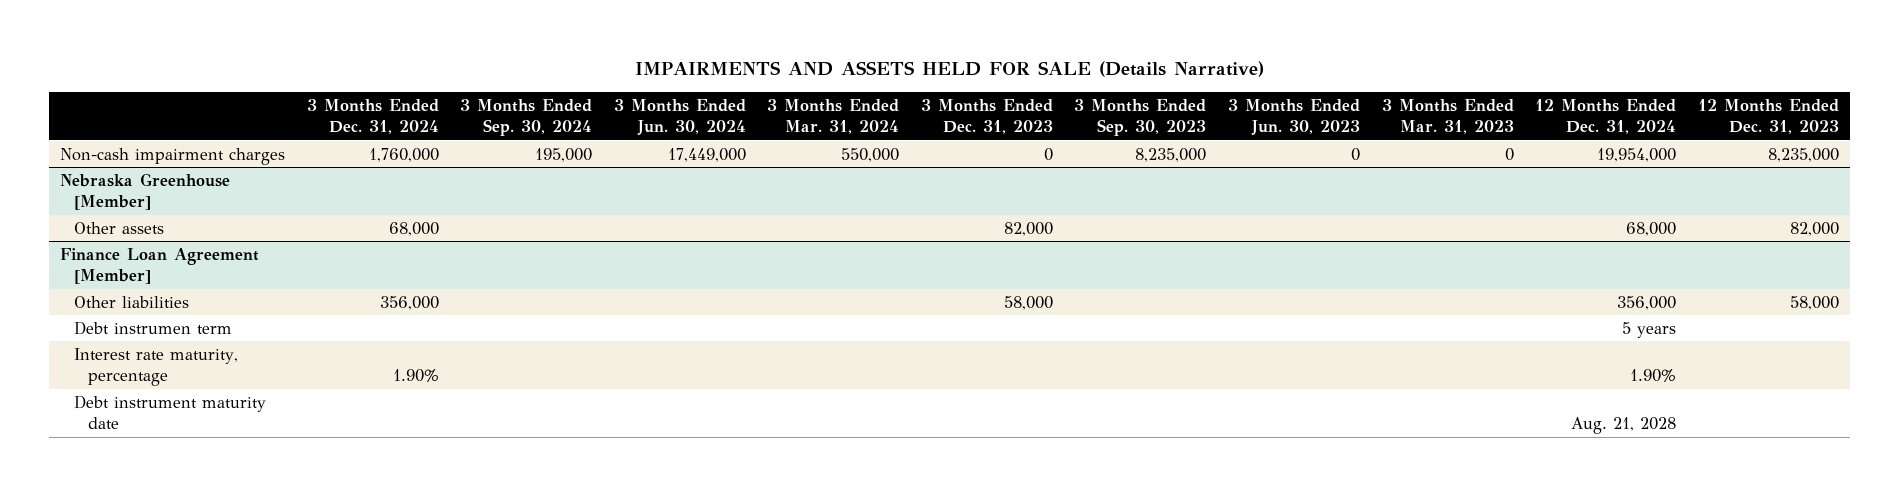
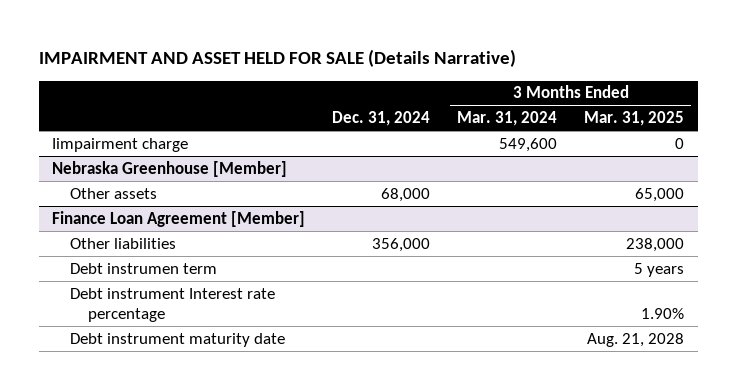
- IMPAIRMENTS AND ASSETS HELD FOR SALE (Details Narrative)
+ IMPAIRMENT AND ASSET HELD FOR SALE (Details Narrative)
- | 3 Months Ended Dec. 31, 2024 | 3 Months Ended Sep. 30, 2024 | 3 Months Ended Jun. 30, 2024 | 3 Months Ended Mar. 31, 2024 | 3 Months Ended Dec. 31, 2023 | 3 Months Ended Sep. 30, 2023 | 3 Months Ended Jun. 30, 2023 | 3 Months Ended Mar. 31, 2023 | 12 Months Ended Dec. 31, 2024 | 12 Months Ended Dec. 31, 2023
+ | Dec. 31, 2024 | 3 Months Ended Mar. 31, 2024 | 3 Months Ended Mar. 31, 2025
- Non-cash impairment charges | 1,760,000 | 195,000 | 17,449,000 | 550,000 | 0 | 8,235,000 | 0 | 0 | 19,954,000 | 8,235,000
+ Iimpairment charge | | 549,600 | 0
@ Finance Loan Agreement [Member]
- Interest rate maturity, percentage | 1.90% | | | | | | | | 1.90% |
+ Debt instrument Interest rate percentage | | | 1.90%

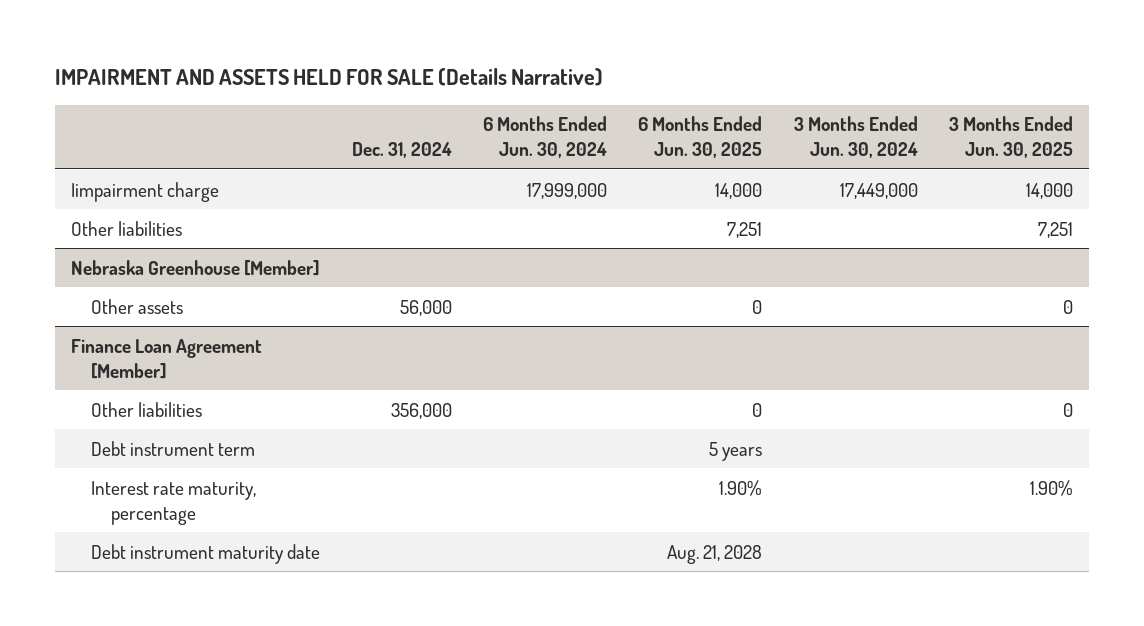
- IMPAIRMENT AND ASSET HELD FOR SALE (Details Narrative)
+ IMPAIRMENT AND ASSETS HELD FOR SALE (Details Narrative)
- | Dec. 31, 2024 | 3 Months Ended Mar. 31, 2024 | 3 Months Ended Mar. 31, 2025
+ | Dec. 31, 2024 | 6 Months Ended Jun. 30, 2024 | 6 Months Ended Jun. 30, 2025 | 3 Months Ended Jun. 30, 2024 | 3 Months Ended Jun. 30, 2025
+ Other liabilities | | | 7,251 | | 7,251
@ Nebraska Greenhouse [Member]
- Other assets | 68,000 | | 65,000
+ Other assets | 56,000 | | 0 | | 0
@ Finance Loan Agreement [Member]
- Debt instrumen term | | | 5 years
- Debt instrument Interest rate percentage | | | 1.90%
+ Debt instrument term | | | 5 years | |
+ Interest rate maturity, percentage | | | 1.90% | | 1.90%

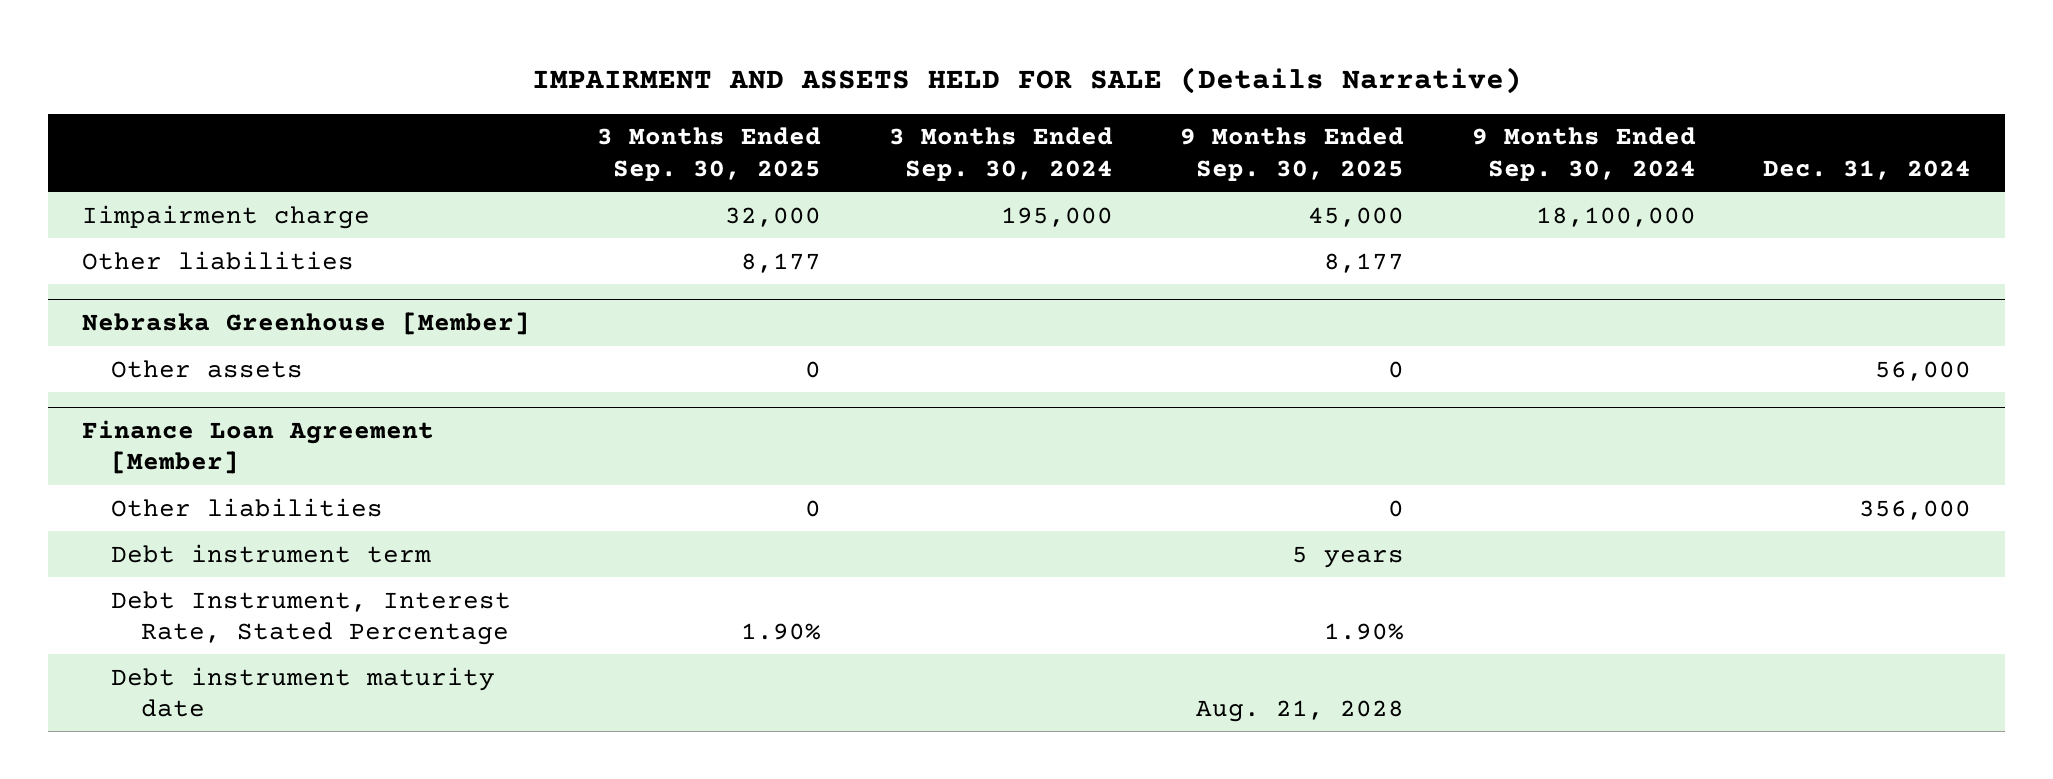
- | Dec. 31, 2024 | 6 Months Ended Jun. 30, 2024 | 6 Months Ended Jun. 30, 2025 | 3 Months Ended Jun. 30, 2024 | 3 Months Ended Jun. 30, 2025
+ | 3 Months Ended Sep. 30, 2025 | 3 Months Ended Sep. 30, 2024 | 9 Months Ended Sep. 30, 2025 | 9 Months Ended Sep. 30, 2024 | Dec. 31, 2024
@ Finance Loan Agreement [Member]
- Interest rate maturity, percentage | | | 1.90% | | 1.90%
+ Debt Instrument, Interest Rate, Stated Percentage | 1.90% | | 1.90% | |

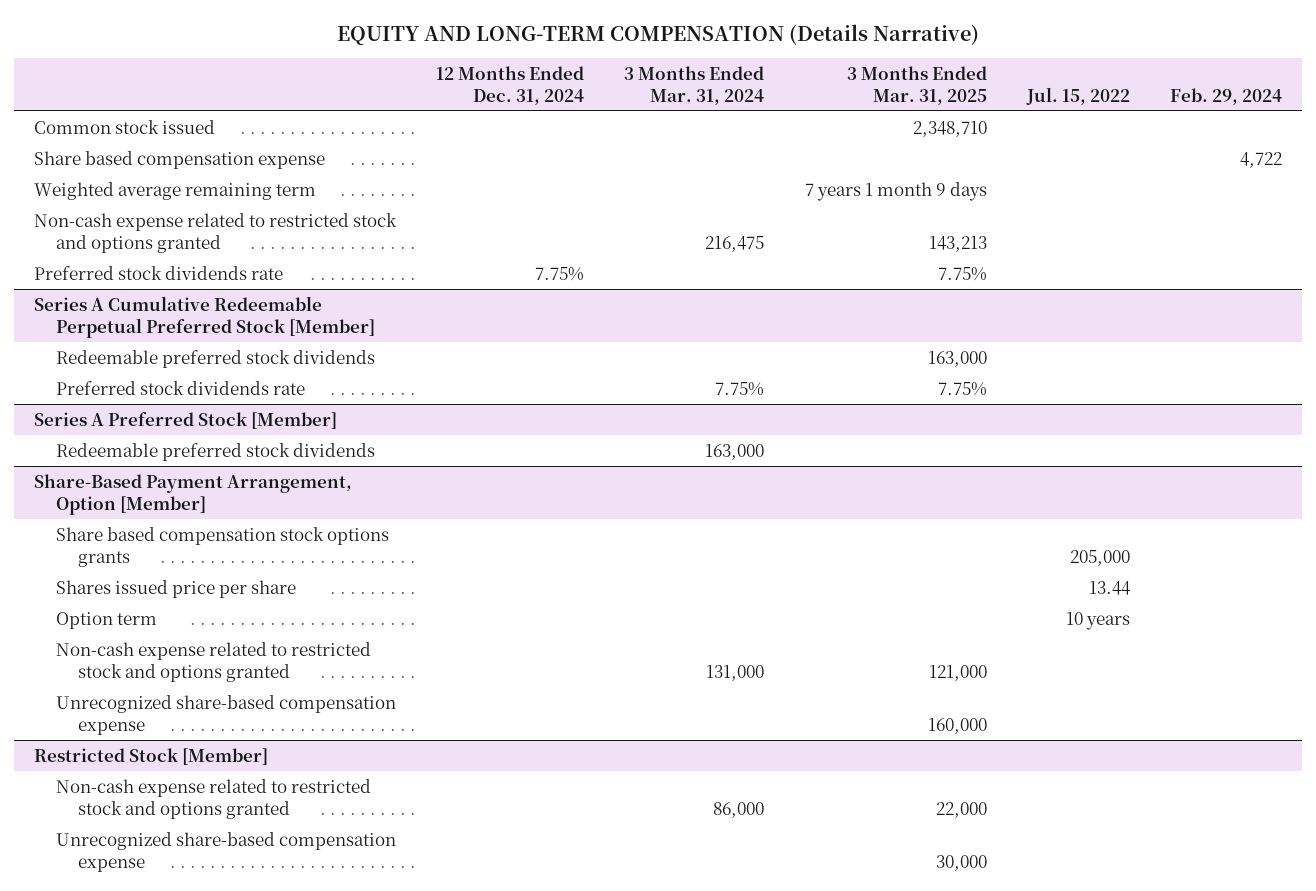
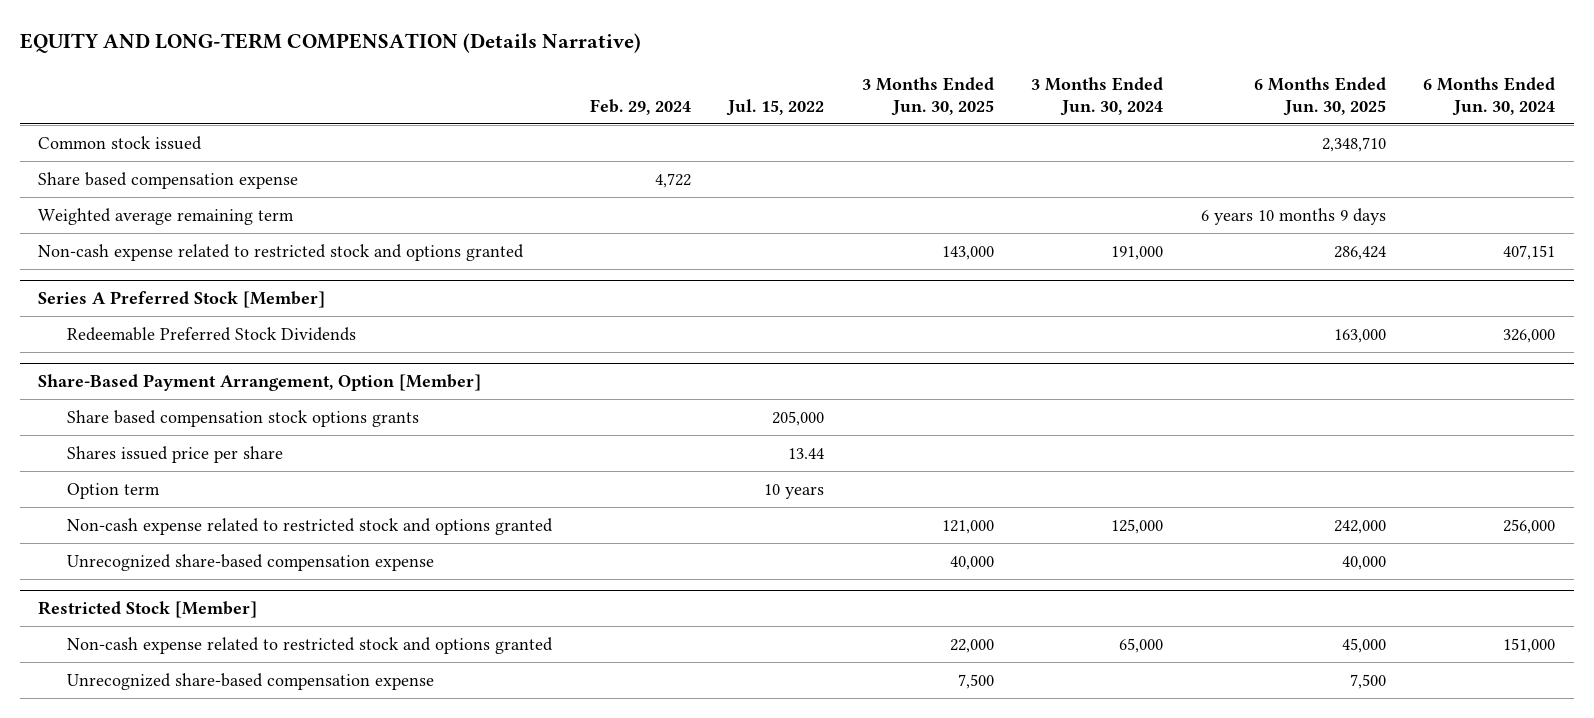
- | 12 Months Ended Dec. 31, 2024 | 3 Months Ended Mar. 31, 2024 | 3 Months Ended Mar. 31, 2025 | Jul. 15, 2022 | Feb. 29, 2024
+ | Feb. 29, 2024 | Jul. 15, 2022 | 3 Months Ended Jun. 30, 2025 | 3 Months Ended Jun. 30, 2024 | 6 Months Ended Jun. 30, 2025 | 6 Months Ended Jun. 30, 2024
- Preferred stock dividends rate | 7.75% | | 7.75% | |
- Series A Cumulative Redeemable Perpetual Preferred Stock [Member]
- Redeemable preferred stock dividends | | | 163,000 | |
- Preferred stock dividends rate | | 7.75% | 7.75% | |
@ Series A Preferred Stock [Member]
- Redeemable preferred stock dividends | | 163,000 | | |
+ Redeemable Preferred Stock Dividends | | | | | 163,000 | 326,000

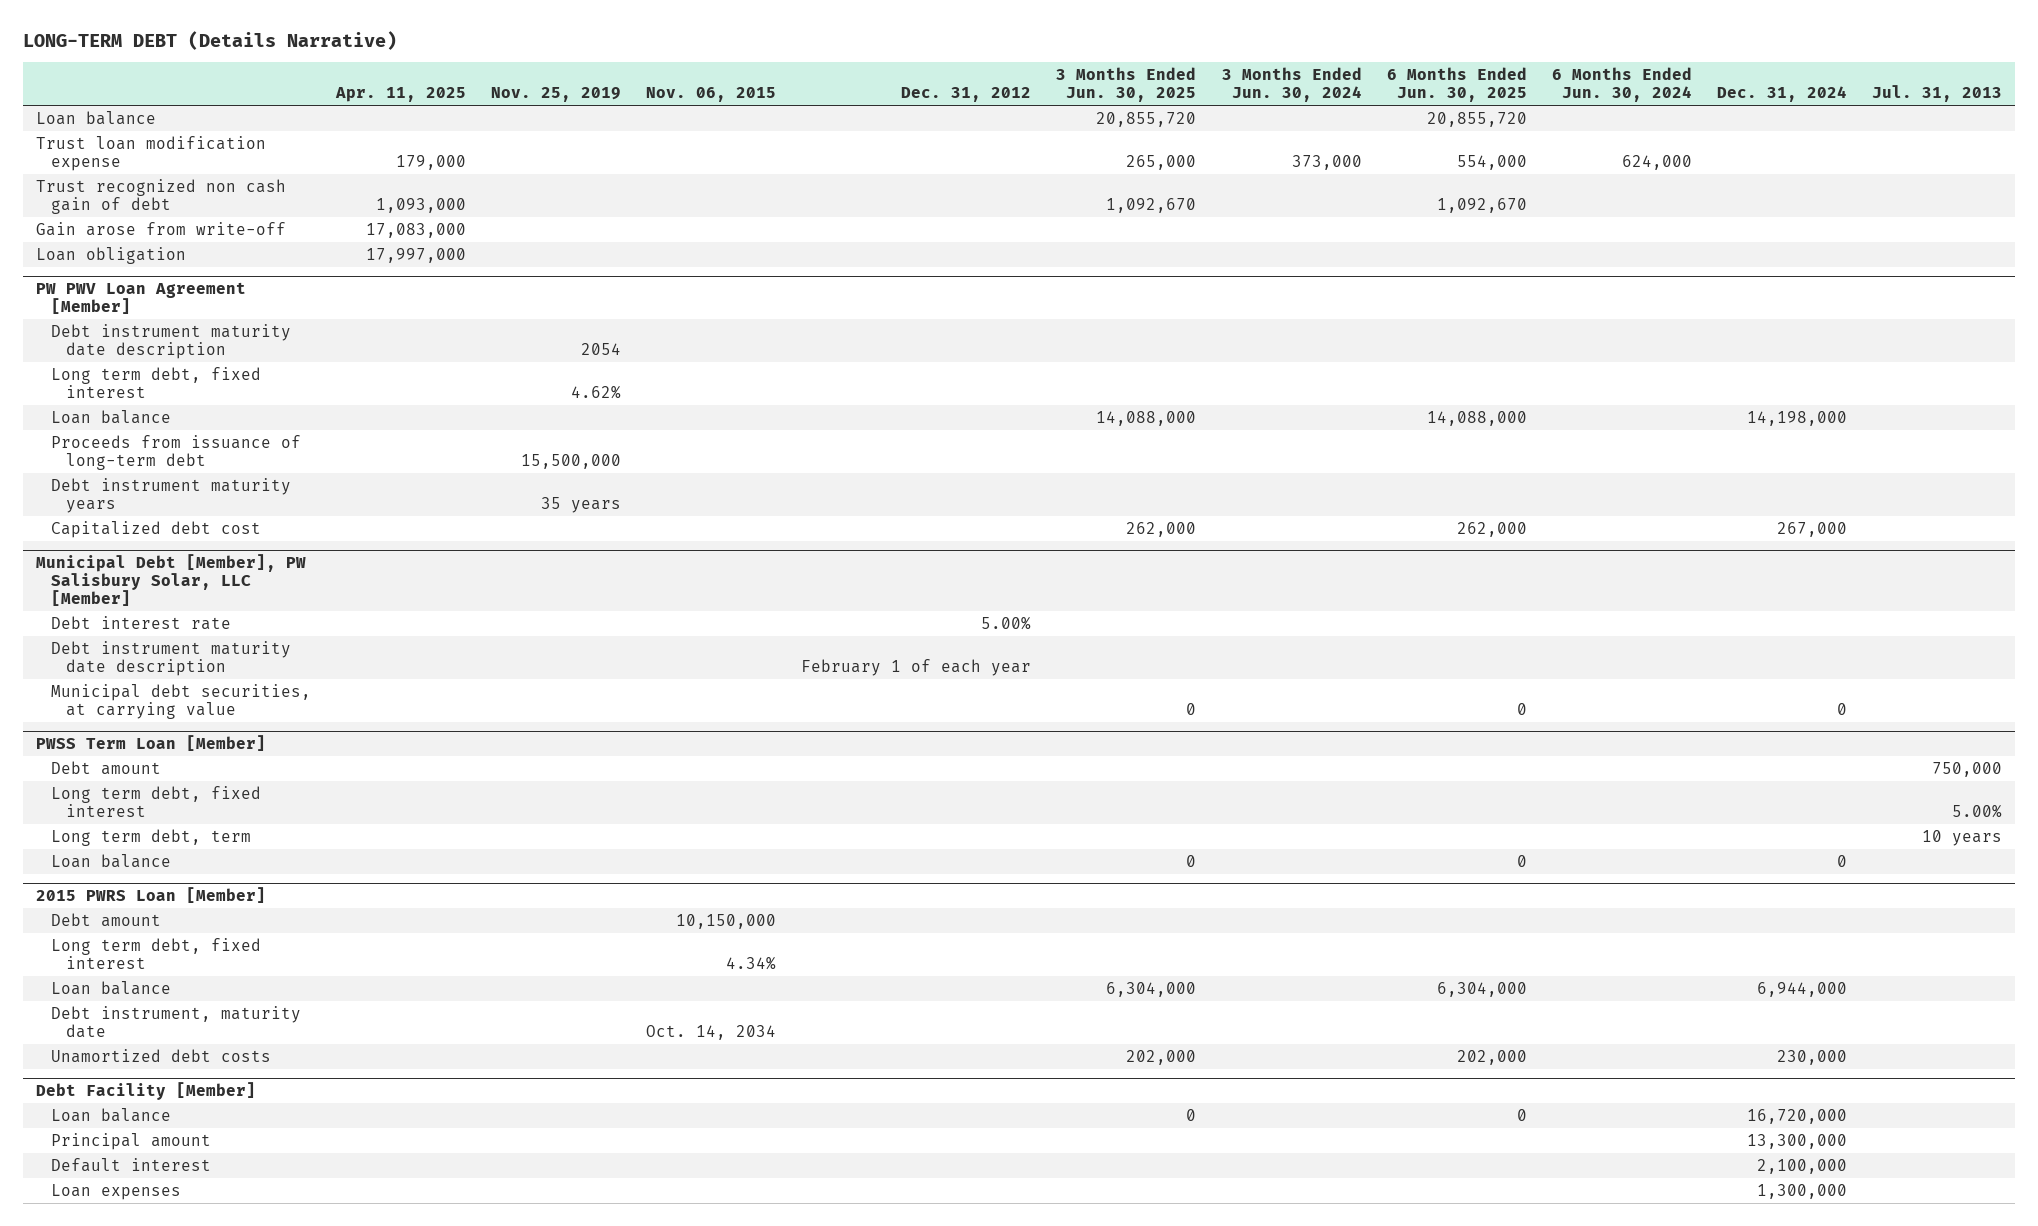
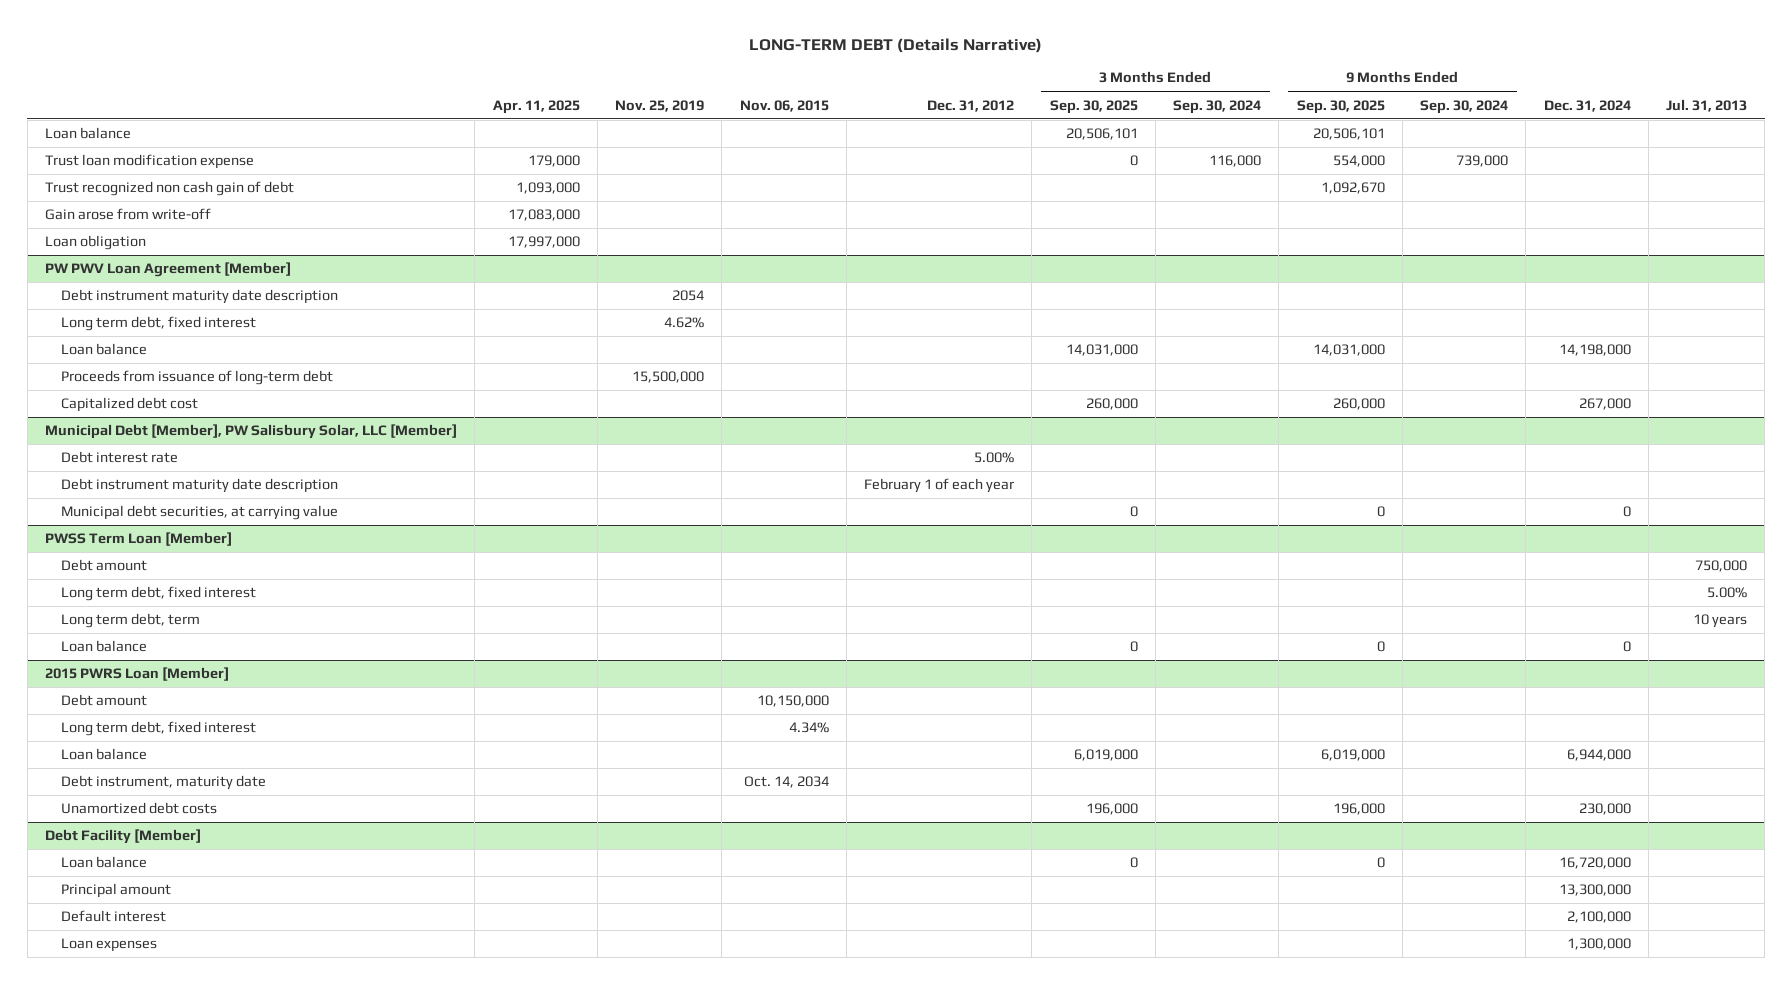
- | Apr. 11, 2025 | Nov. 25, 2019 | Nov. 06, 2015 | Dec. 31, 2012 | 3 Months Ended Jun. 30, 2025 | 3 Months Ended Jun. 30, 2024 | 6 Months Ended Jun. 30, 2025 | 6 Months Ended Jun. 30, 2024 | Dec. 31, 2024 | Jul. 31, 2013
+ | Apr. 11, 2025 | Nov. 25, 2019 | Nov. 06, 2015 | Dec. 31, 2012 | 3 Months Ended Sep. 30, 2025 | 3 Months Ended Sep. 30, 2024 | 9 Months Ended Sep. 30, 2025 | 9 Months Ended Sep. 30, 2024 | Dec. 31, 2024 | Jul. 31, 2013
@ PW PWV Loan Agreement [Member]
- Debt instrument maturity years | | 35 years | | | | | | | |

